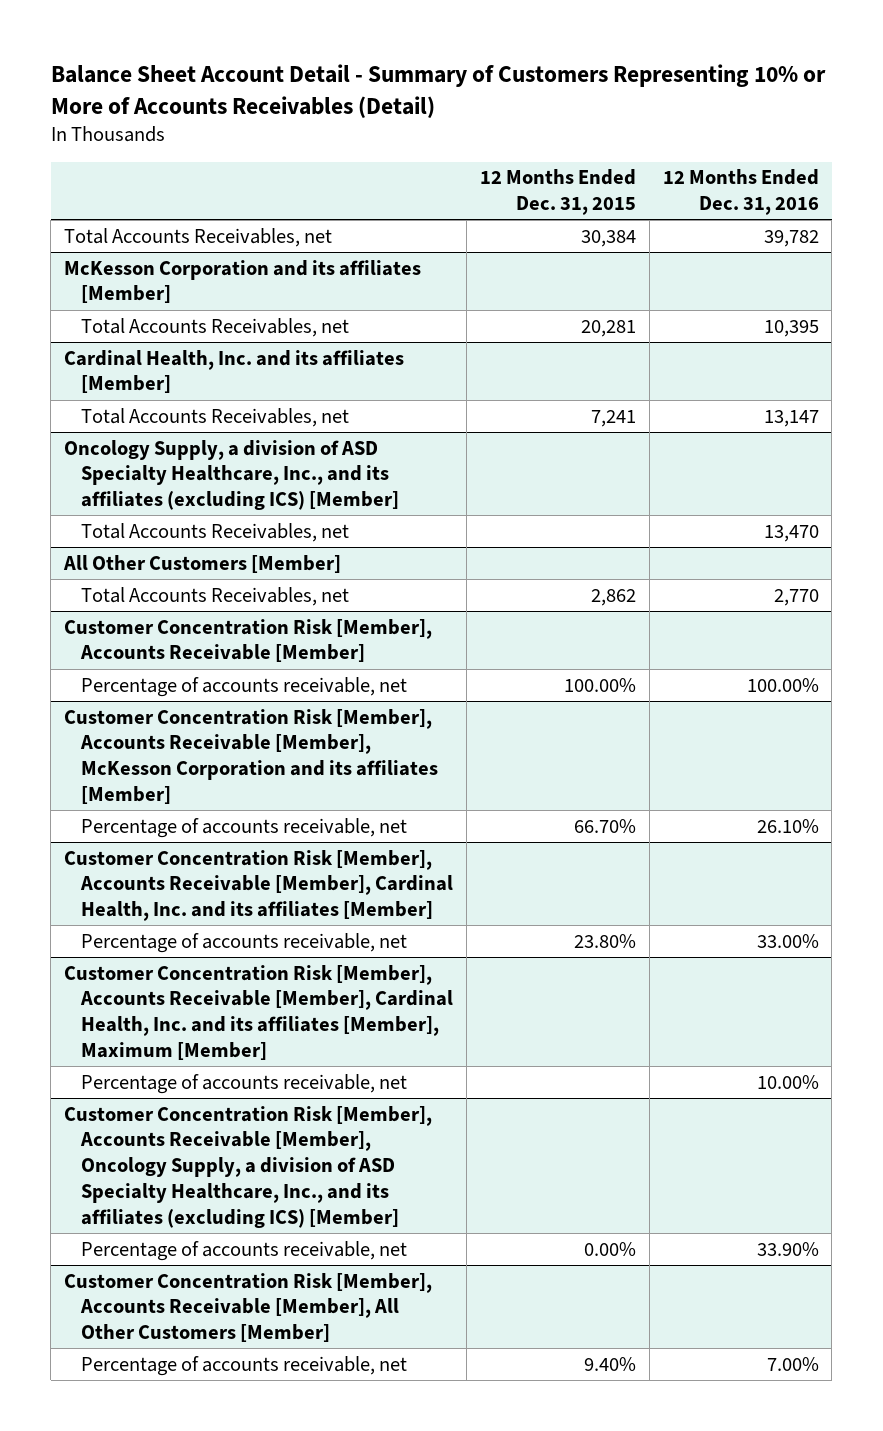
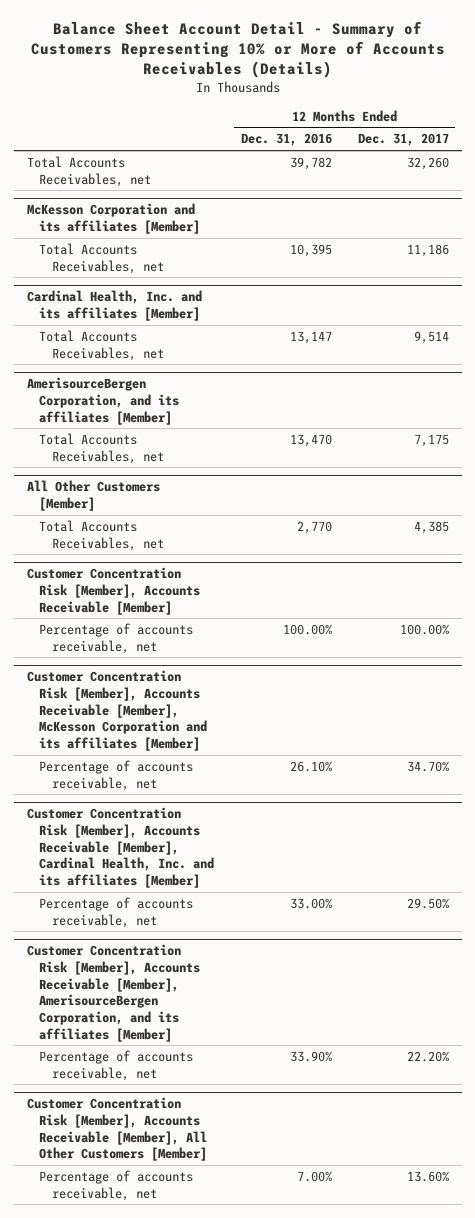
- Balance Sheet Account Detail - Summary of Customers Representing 10% or More of Accounts Receivables (Detail)
+ Balance Sheet Account Detail - Summary of Customers Representing 10% or More of Accounts Receivables (Details)
- | 12 Months Ended Dec. 31, 2015 | 12 Months Ended Dec. 31, 2016
+ | 12 Months Ended Dec. 31, 2016 | 12 Months Ended Dec. 31, 2017
- Oncology Supply, a division of ASD Specialty Healthcare, Inc., and its affiliates (excluding ICS) [Member]
+ AmerisourceBergen Corporation, and its affiliates [Member]
- Customer Concentration Risk [Member], Accounts Receivable [Member], Cardinal Health, Inc. and its affiliates [Member], Maximum [Member]
- Percentage of accounts receivable, net | | 10.00%
- Customer Concentration Risk [Member], Accounts Receivable [Member], Oncology Supply, a division of ASD Specialty Healthcare, Inc., and its affiliates (excluding ICS) [Member]
+ Customer Concentration Risk [Member], Accounts Receivable [Member], AmerisourceBergen Corporation, and its affiliates [Member]

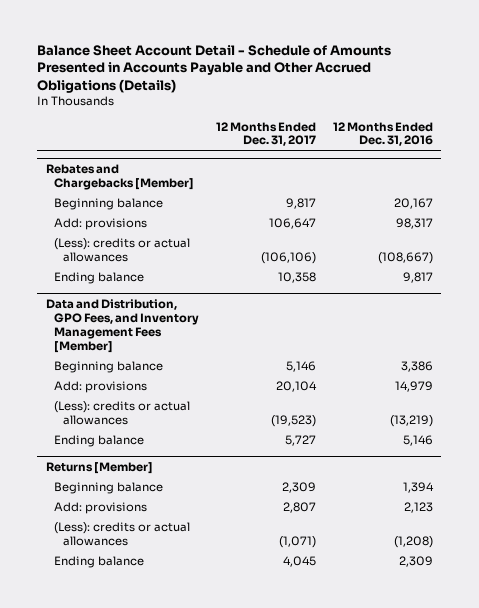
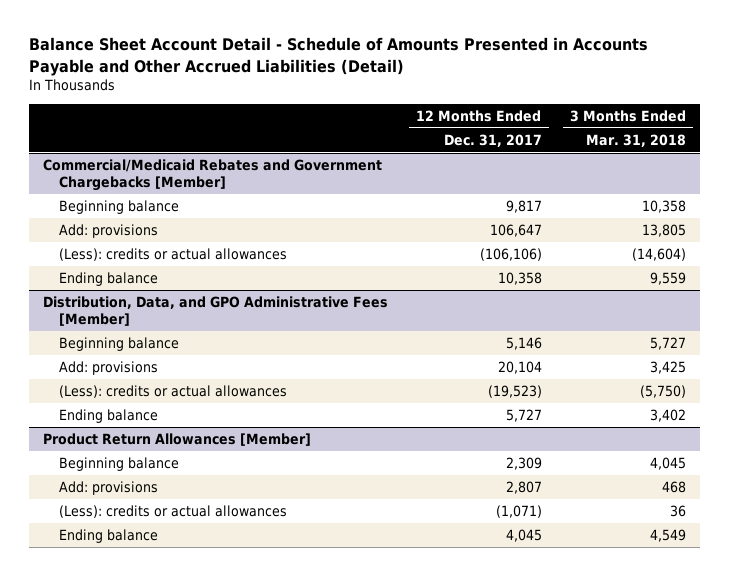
- Balance Sheet Account Detail - Schedule of Amounts Presented in Accounts Payable and Other Accrued Obligations (Details)
+ Balance Sheet Account Detail - Schedule of Amounts Presented in Accounts Payable and Other Accrued Liabilities (Detail)
- | 12 Months Ended Dec. 31, 2017 | 12 Months Ended Dec. 31, 2016
+ | 12 Months Ended Dec. 31, 2017 | 3 Months Ended Mar. 31, 2018
- Rebates and Chargebacks [Member]
+ Commercial/Medicaid Rebates and Government Chargebacks [Member]
- Data and Distribution, GPO Fees, and Inventory Management Fees [Member]
+ Distribution, Data, and GPO Administrative Fees [Member]
- Returns [Member]
+ Product Return Allowances [Member]

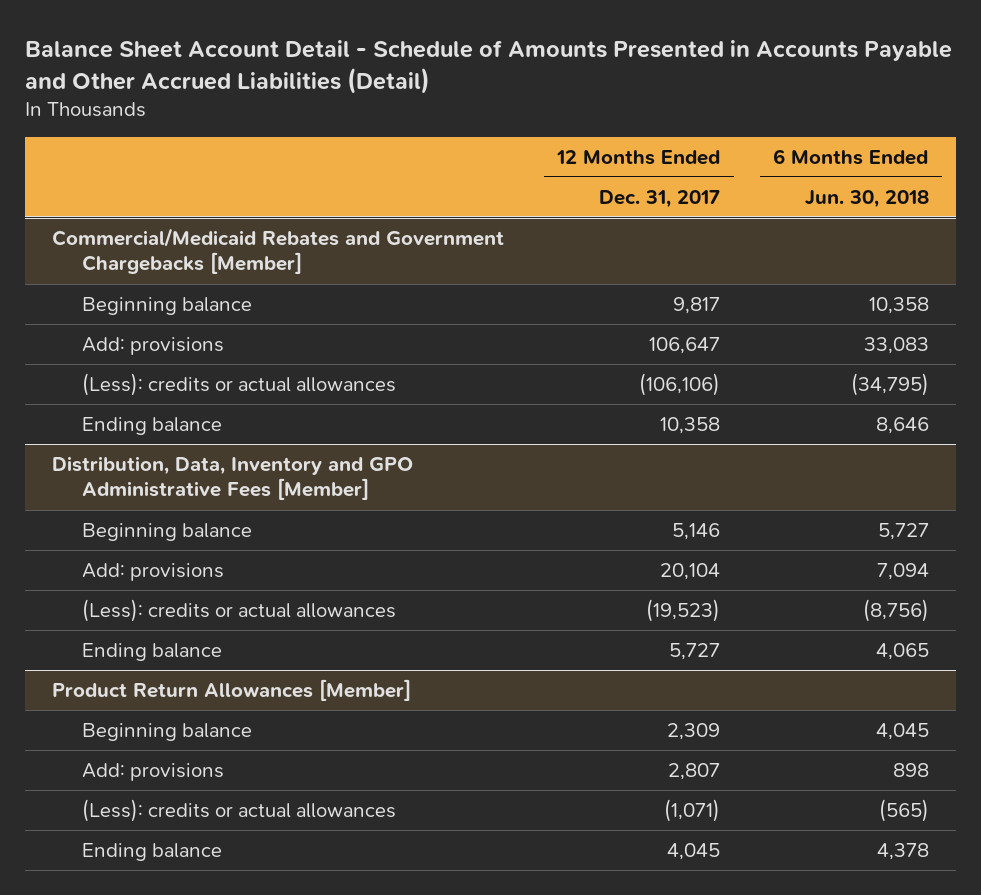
- | 12 Months Ended Dec. 31, 2017 | 3 Months Ended Mar. 31, 2018
+ | 12 Months Ended Dec. 31, 2017 | 6 Months Ended Jun. 30, 2018
- Distribution, Data, and GPO Administrative Fees [Member]
+ Distribution, Data, Inventory and GPO Administrative Fees [Member]

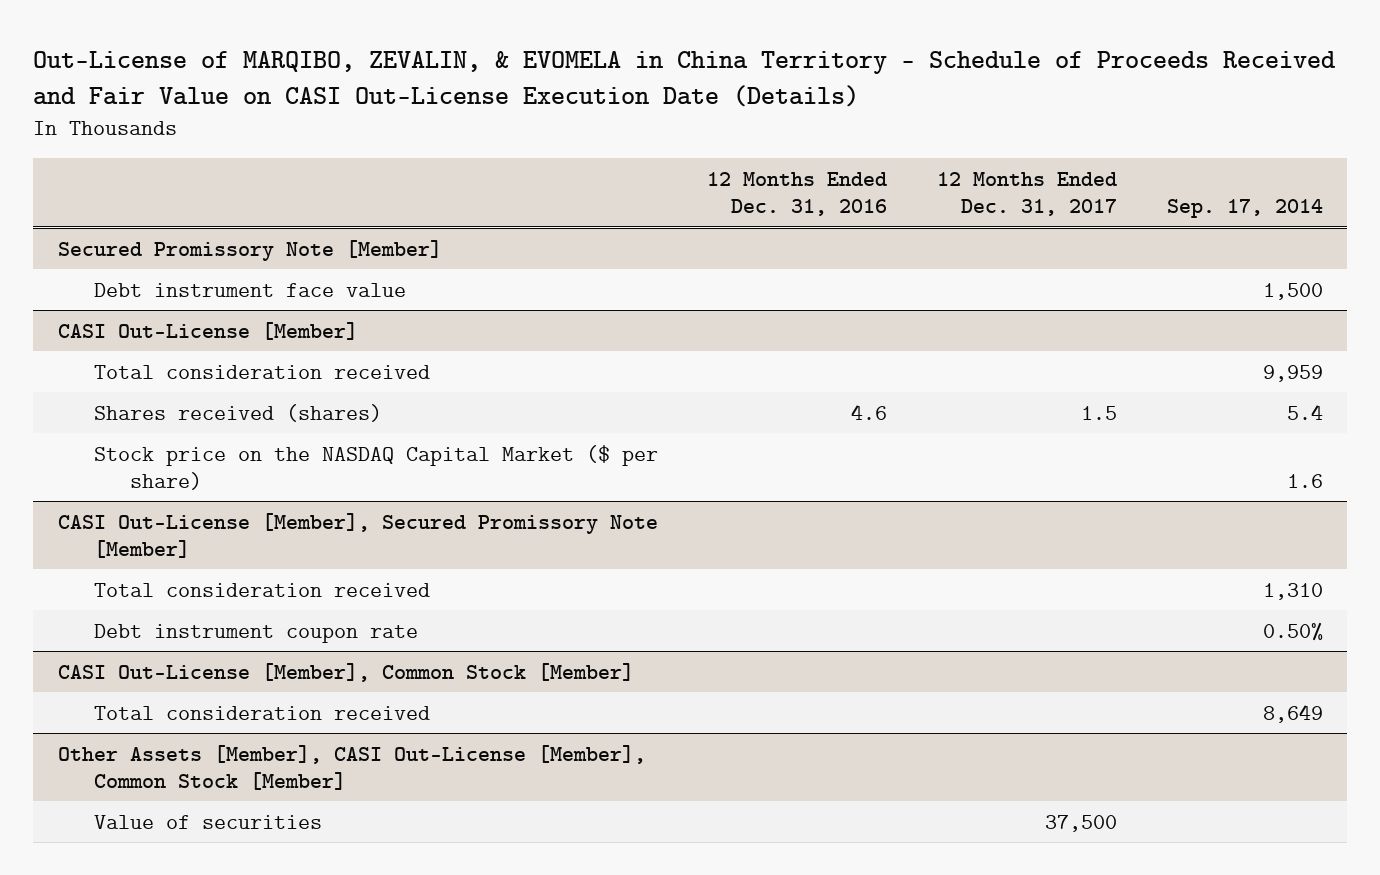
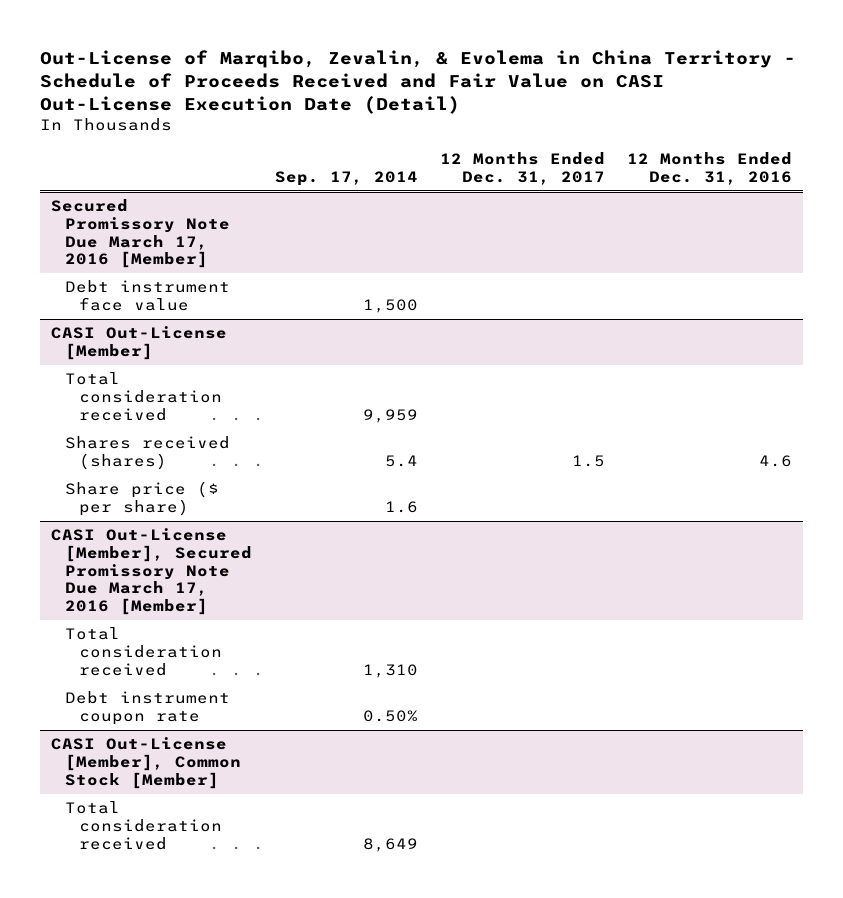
- Out-License of MARQIBO, ZEVALIN, & EVOMELA in China Territory - Schedule of Proceeds Received and Fair Value on CASI Out-License Execution Date (Details)
+ Out-License of Marqibo, Zevalin, & Evolema in China Territory - Schedule of Proceeds Received and Fair Value on CASI Out-License Execution Date (Detail)
- | 12 Months Ended Dec. 31, 2016 | 12 Months Ended Dec. 31, 2017 | Sep. 17, 2014
+ | Sep. 17, 2014 | 12 Months Ended Dec. 31, 2017 | 12 Months Ended Dec. 31, 2016
- Secured Promissory Note [Member]
+ Secured Promissory Note Due March 17, 2016 [Member]
@ CASI Out-License [Member]
- Stock price on the NASDAQ Capital Market ($ per share) | | | 1.6
- CASI Out-License [Member], Secured Promissory Note [Member]
@ CASI Out-License [Member]
+ Share price ($ per share) | 1.6 | |
+ CASI Out-License [Member], Secured Promissory Note Due March 17, 2016 [Member]
- Other Assets [Member], CASI Out-License [Member], Common Stock [Member]
- Value of securities | | 37,500 |

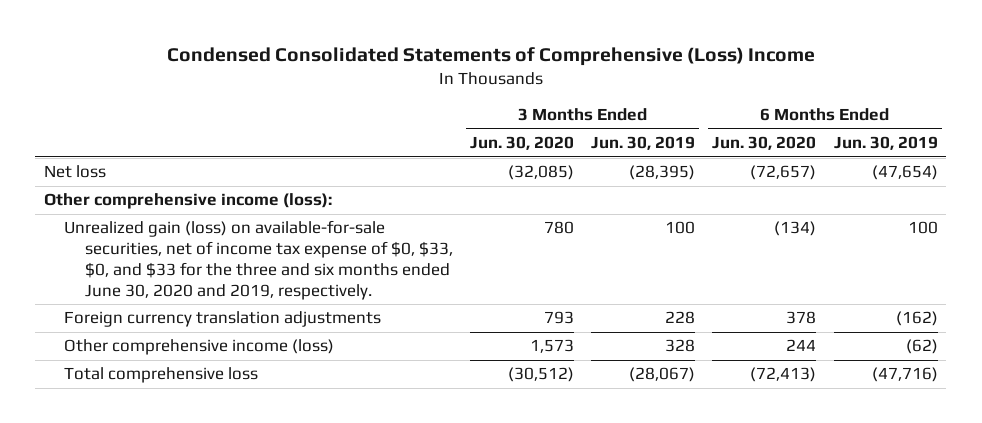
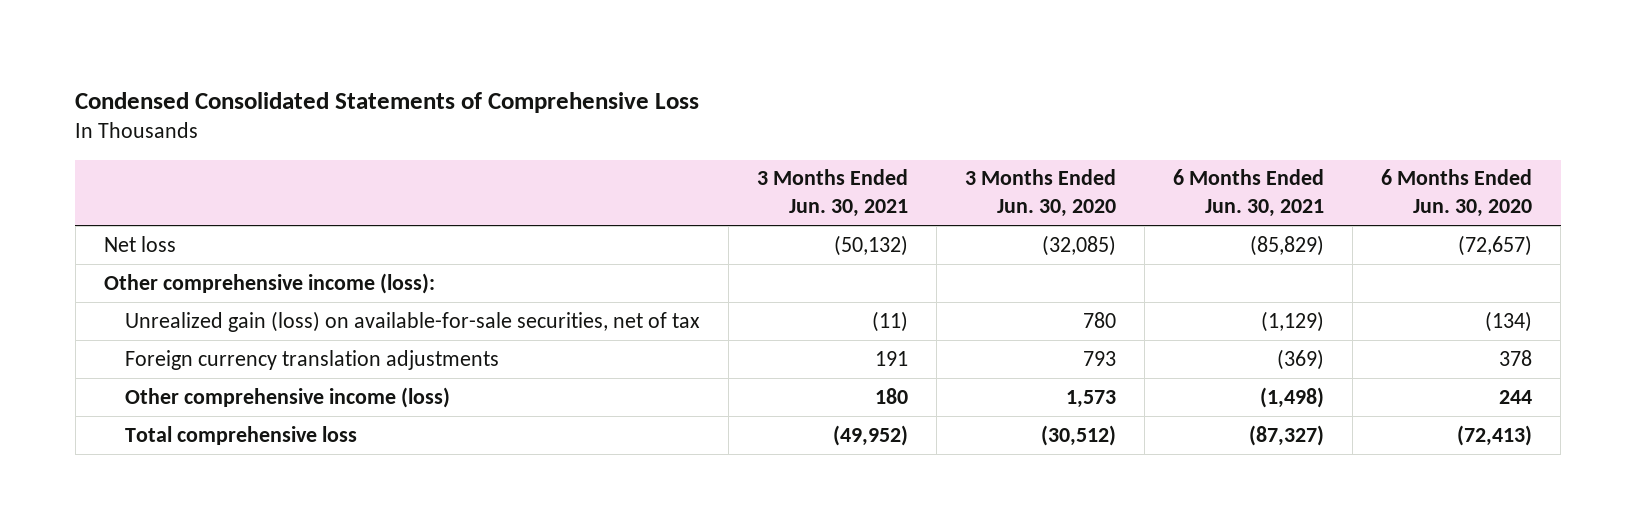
- Condensed Consolidated Statements of Comprehensive (Loss) Income
+ Condensed Consolidated Statements of Comprehensive Loss
- | 3 Months Ended Jun. 30, 2020 | 3 Months Ended Jun. 30, 2019 | 6 Months Ended Jun. 30, 2020 | 6 Months Ended Jun. 30, 2019
+ | 3 Months Ended Jun. 30, 2021 | 3 Months Ended Jun. 30, 2020 | 6 Months Ended Jun. 30, 2021 | 6 Months Ended Jun. 30, 2020
- Unrealized gain (loss) on available-for-sale securities, net of income tax expense of $0, $33, $0, and $33 for the three and six months ended June 30, 2020 and 2019, respectively. | 780 | 100 | (134) | 100
+ Unrealized gain (loss) on available-for-sale securities, net of tax | (11) | 780 | (1,129) | (134)

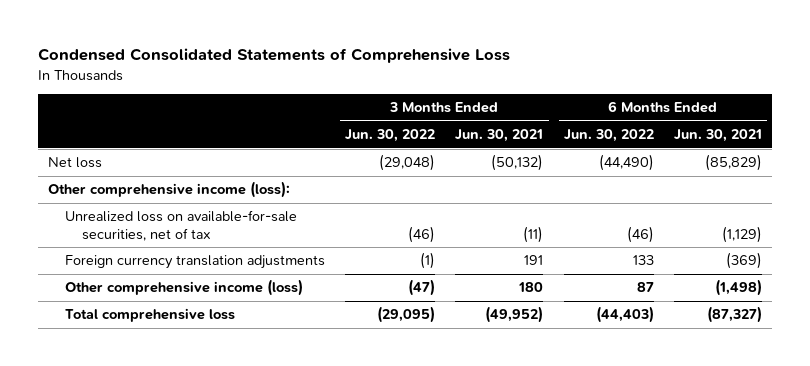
- | 3 Months Ended Jun. 30, 2021 | 3 Months Ended Jun. 30, 2020 | 6 Months Ended Jun. 30, 2021 | 6 Months Ended Jun. 30, 2020
+ | 3 Months Ended Jun. 30, 2022 | 3 Months Ended Jun. 30, 2021 | 6 Months Ended Jun. 30, 2022 | 6 Months Ended Jun. 30, 2021
- Unrealized gain (loss) on available-for-sale securities, net of tax | (11) | 780 | (1,129) | (134)
+ Unrealized loss on available-for-sale securities, net of tax | (46) | (11) | (46) | (1,129)

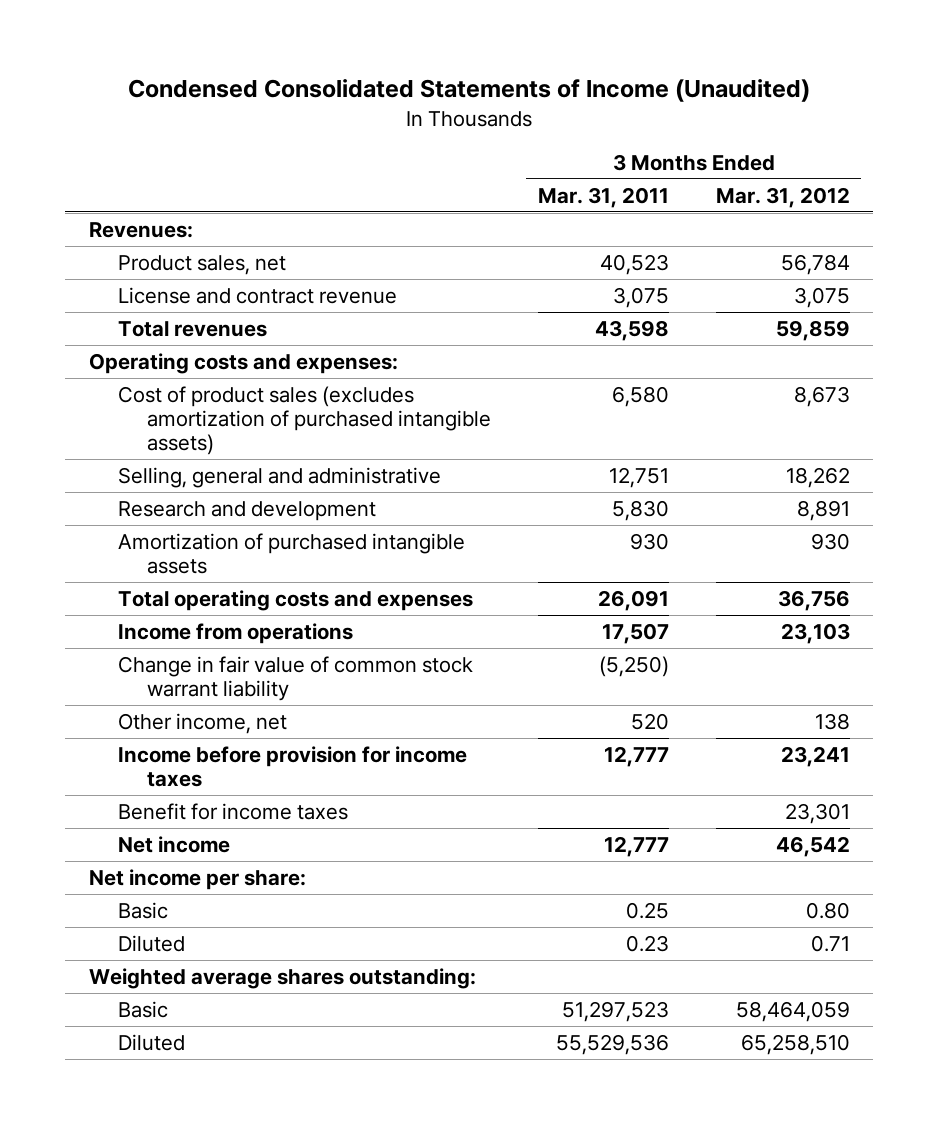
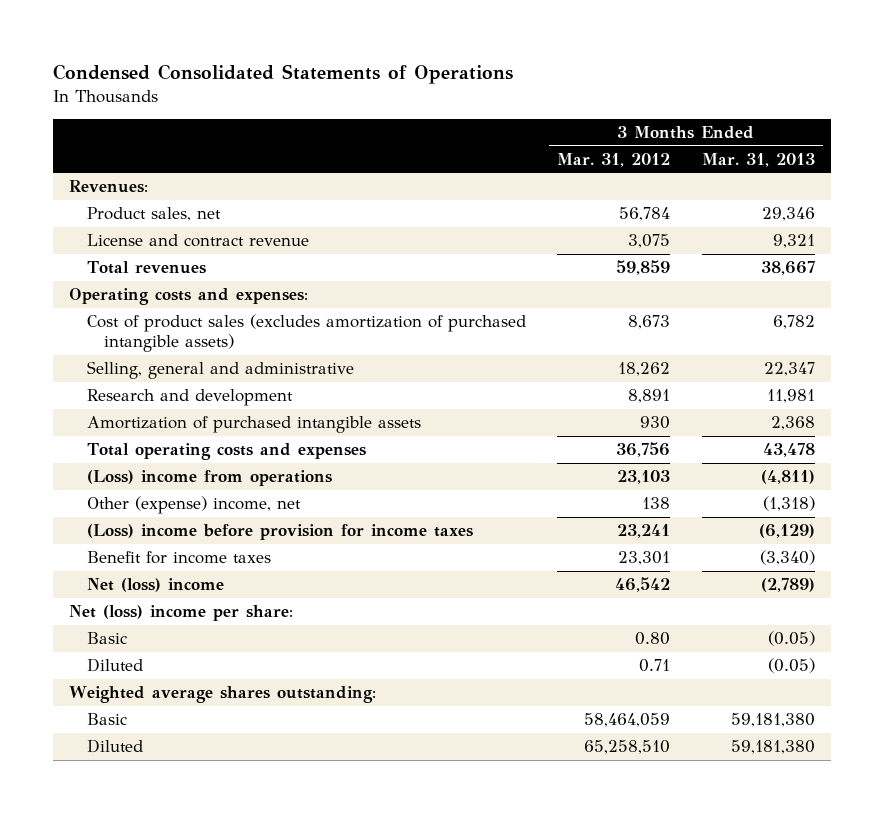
- Condensed Consolidated Statements of Income (Unaudited)
+ Condensed Consolidated Statements of Operations
- | 3 Months Ended Mar. 31, 2011 | 3 Months Ended Mar. 31, 2012
+ | 3 Months Ended Mar. 31, 2012 | 3 Months Ended Mar. 31, 2013
- Income from operations | 17,507 | 23,103
- Change in fair value of common stock warrant liability | (5,250) |
- Other income, net | 520 | 138
- Income before provision for income taxes | 12,777 | 23,241
+ (Loss) income from operations | 23,103 | (4,811)
+ Other (expense) income, net | 138 | (1,318)
+ (Loss) income before provision for income taxes | 23,241 | (6,129)
- Net income | 12,777 | 46,542
- Net income per share:
+ Net (loss) income | 46,542 | (2,789)
+ Net (loss) income per share:

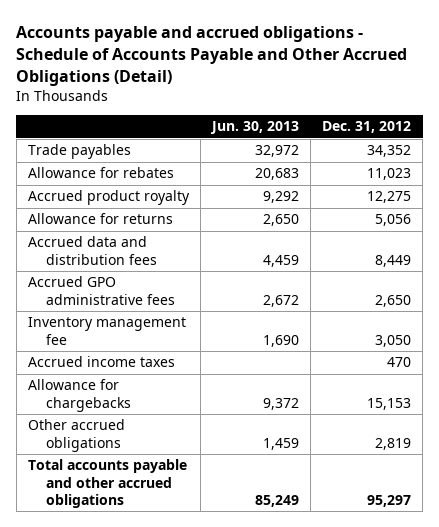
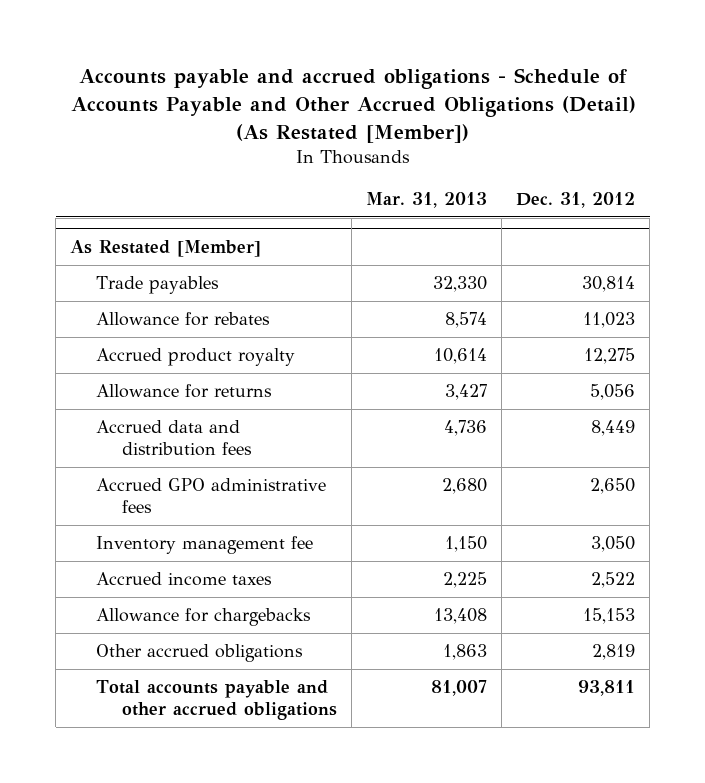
- Accounts payable and accrued obligations - Schedule of Accounts Payable and Other Accrued Obligations (Detail)
+ Accounts payable and accrued obligations - Schedule of Accounts Payable and Other Accrued Obligations (Detail) (As Restated [Member])
- | Jun. 30, 2013 | Dec. 31, 2012
+ | Mar. 31, 2013 | Dec. 31, 2012
- Trade payables | 32,972 | 34,352
+ As Restated [Member]
+ Trade payables | 32,330 | 30,814
- Accrued income taxes | | 470
+ Accrued income taxes | 2,225 | 2,522
- Total accounts payable and other accrued obligations | 85,249 | 95,297
+ Total accounts payable and other accrued obligations | 81,007 | 93,811

